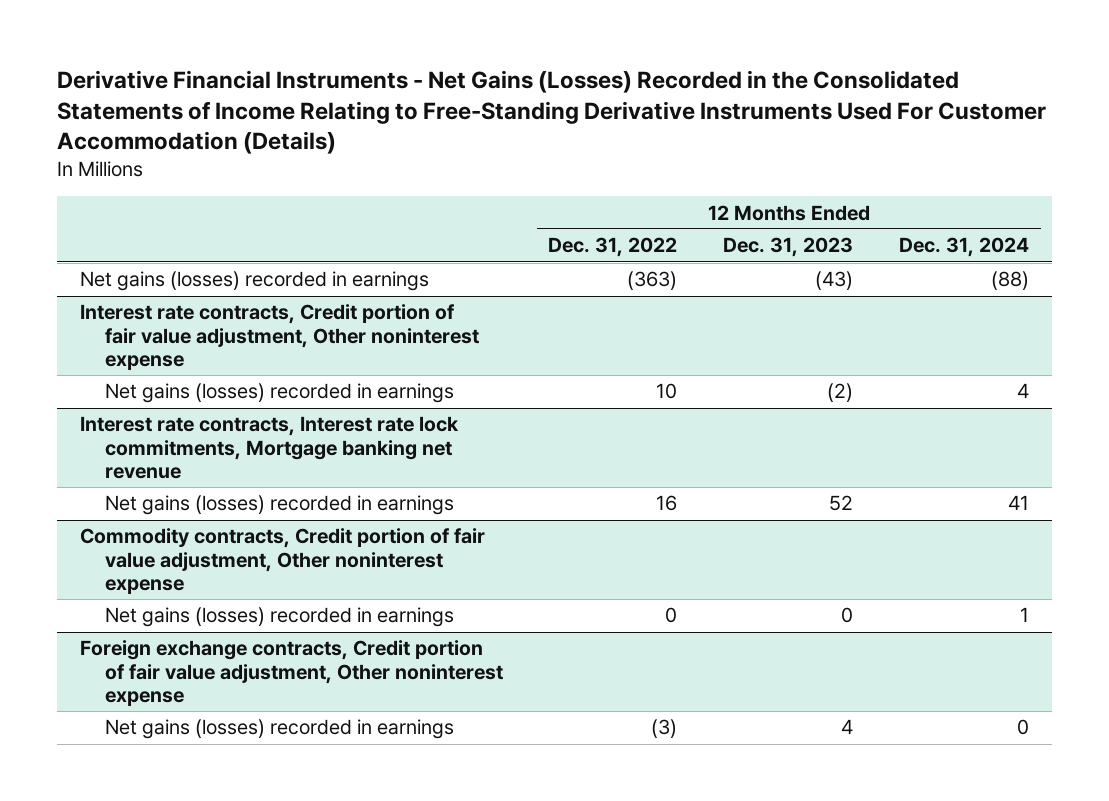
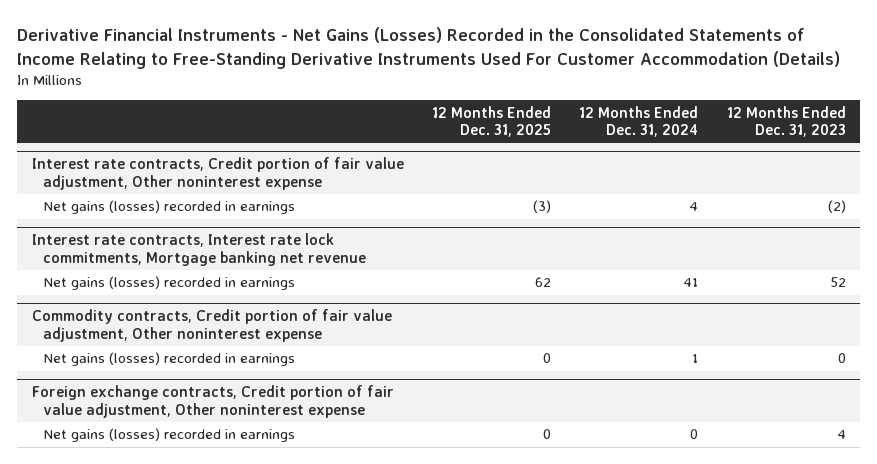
- | 12 Months Ended Dec. 31, 2022 | 12 Months Ended Dec. 31, 2023 | 12 Months Ended Dec. 31, 2024
+ | 12 Months Ended Dec. 31, 2025 | 12 Months Ended Dec. 31, 2024 | 12 Months Ended Dec. 31, 2023
- Net gains (losses) recorded in earnings | (363) | (43) | (88)

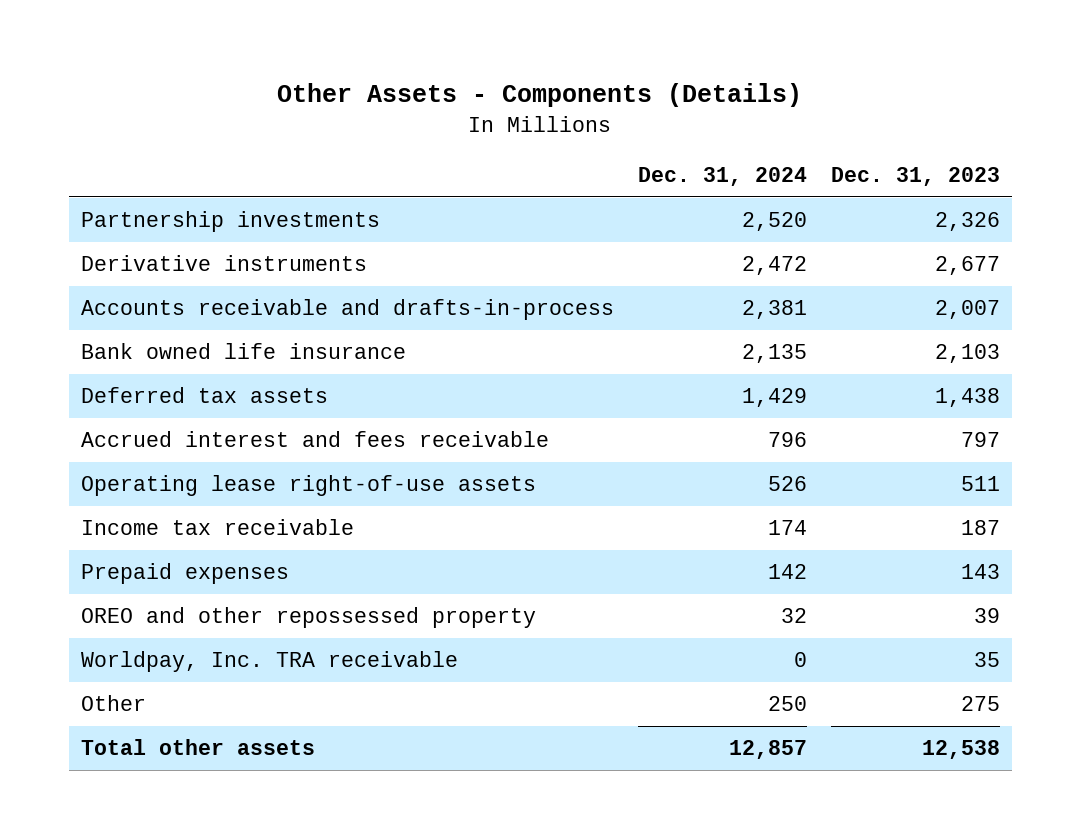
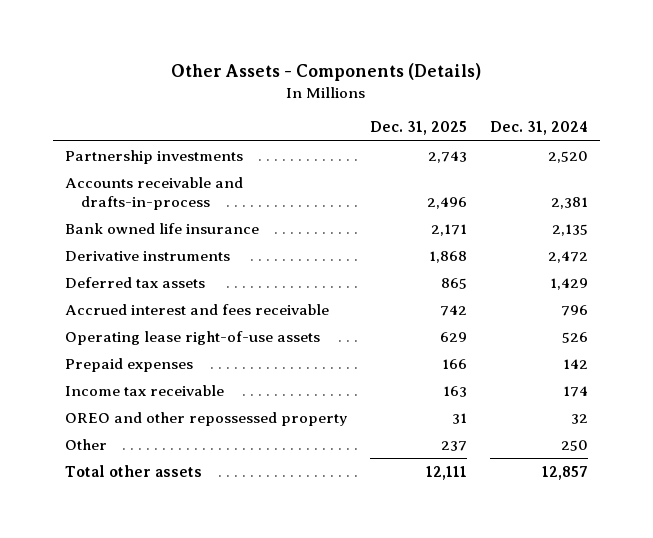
- | Dec. 31, 2024 | Dec. 31, 2023
+ | Dec. 31, 2025 | Dec. 31, 2024
moved down: Derivative instruments | 1,868 | 2,472
moved down: Income tax receivable | 163 | 174
- Worldpay, Inc. TRA receivable | 0 | 35

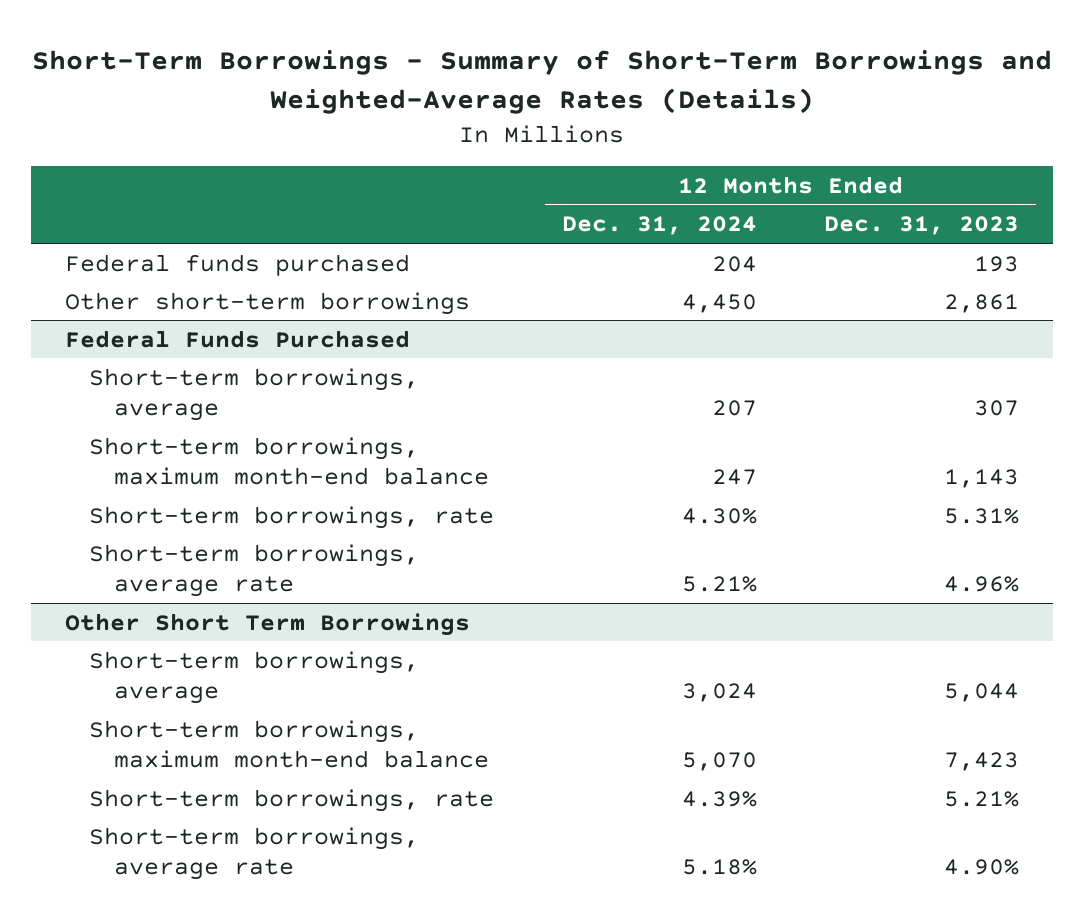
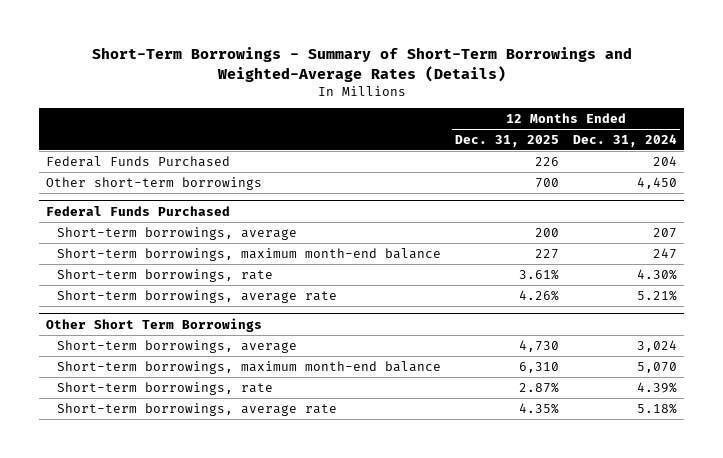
- | 12 Months Ended Dec. 31, 2024 | 12 Months Ended Dec. 31, 2023
+ | 12 Months Ended Dec. 31, 2025 | 12 Months Ended Dec. 31, 2024
- Federal funds purchased | 204 | 193
+ Federal Funds Purchased | 226 | 204

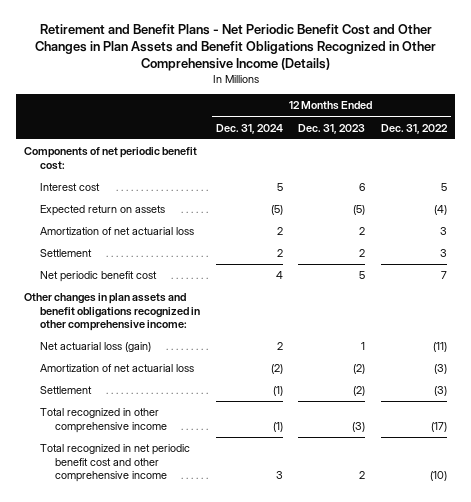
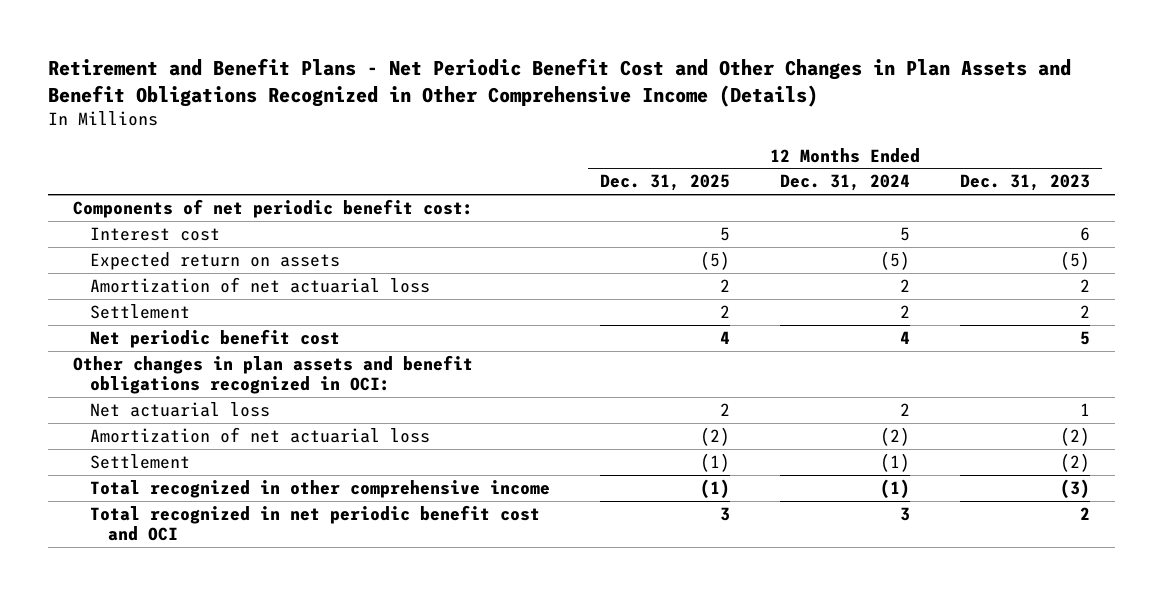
- | 12 Months Ended Dec. 31, 2024 | 12 Months Ended Dec. 31, 2023 | 12 Months Ended Dec. 31, 2022
+ | 12 Months Ended Dec. 31, 2025 | 12 Months Ended Dec. 31, 2024 | 12 Months Ended Dec. 31, 2023
- Other changes in plan assets and benefit obligations recognized in other comprehensive income:
- Net actuarial loss (gain) | 2 | 1 | (11)
+ Other changes in plan assets and benefit obligations recognized in OCI:
+ Net actuarial loss | 2 | 2 | 1
- Total recognized in net periodic benefit cost and other comprehensive income | 3 | 2 | (10)
+ Total recognized in net periodic benefit cost and OCI | 3 | 3 | 2

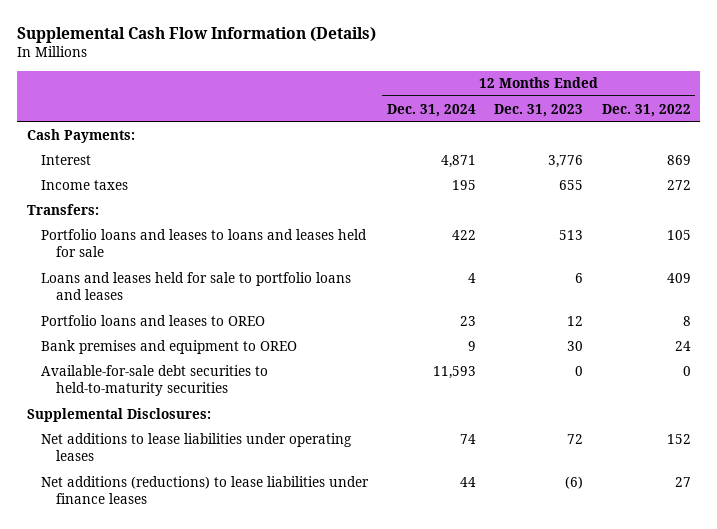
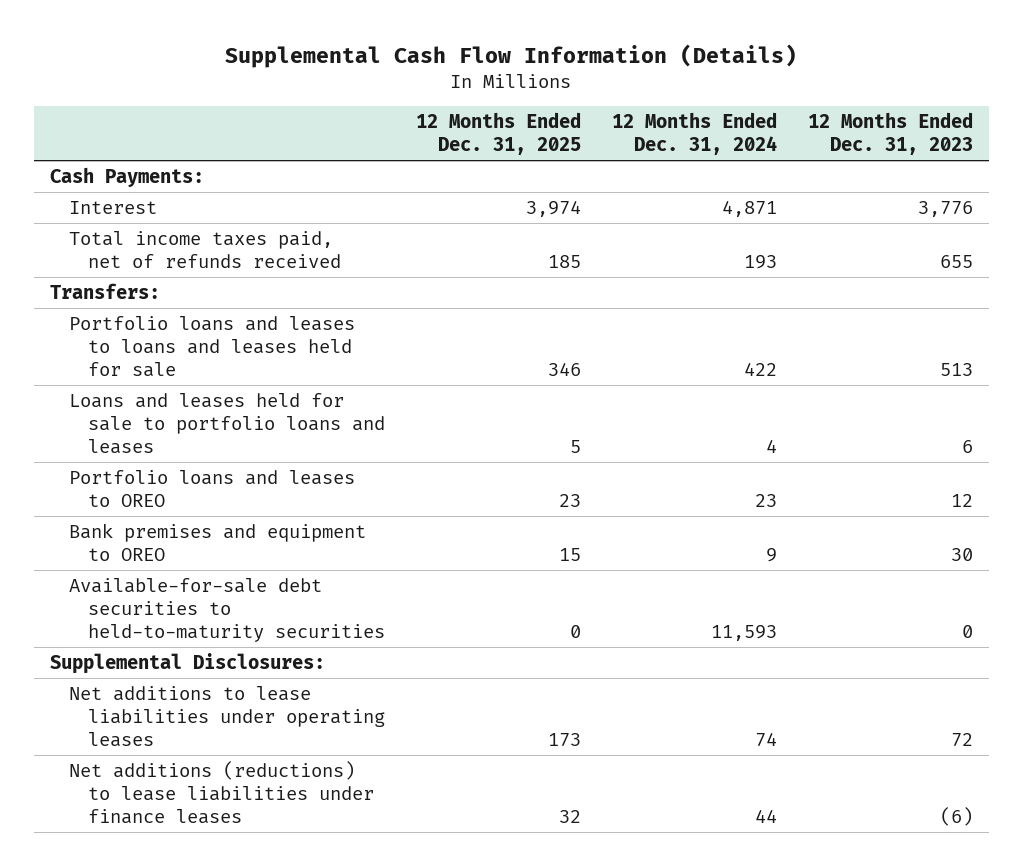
- | 12 Months Ended Dec. 31, 2024 | 12 Months Ended Dec. 31, 2023 | 12 Months Ended Dec. 31, 2022
+ | 12 Months Ended Dec. 31, 2025 | 12 Months Ended Dec. 31, 2024 | 12 Months Ended Dec. 31, 2023
- Income taxes | 195 | 655 | 272
+ Total income taxes paid, net of refunds received | 185 | 193 | 655

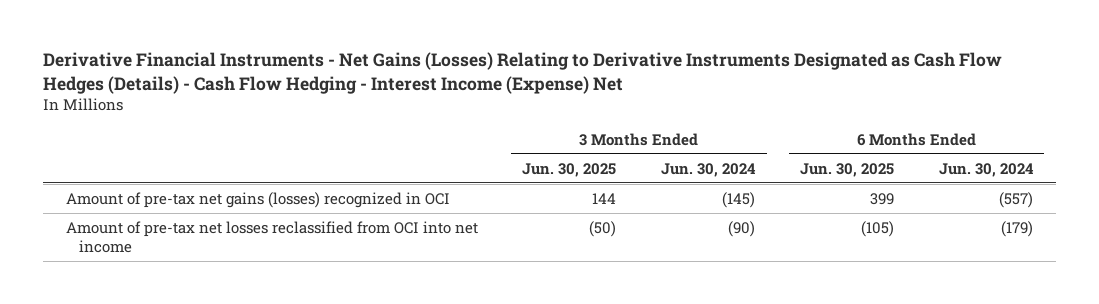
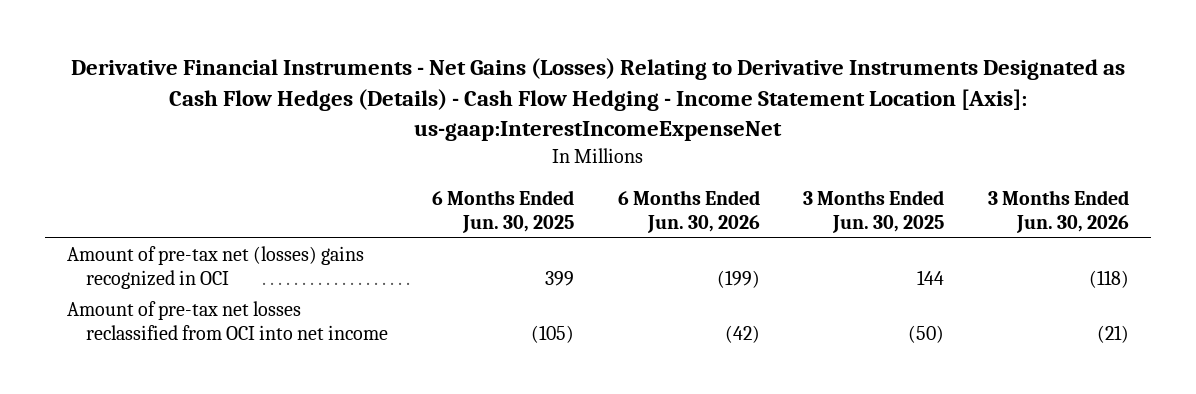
- Derivative Financial Instruments - Net Gains (Losses) Relating to Derivative Instruments Designated as Cash Flow Hedges (Details) - Cash Flow Hedging - Interest Income (Expense) Net
+ Derivative Financial Instruments - Net Gains (Losses) Relating to Derivative Instruments Designated as Cash Flow Hedges (Details) - Cash Flow Hedging - Income Statement Location [Axis]: us-gaap:InterestIncomeExpenseNet
- | 3 Months Ended Jun. 30, 2025 | 3 Months Ended Jun. 30, 2024 | 6 Months Ended Jun. 30, 2025 | 6 Months Ended Jun. 30, 2024
+ | 6 Months Ended Jun. 30, 2025 | 6 Months Ended Jun. 30, 2026 | 3 Months Ended Jun. 30, 2025 | 3 Months Ended Jun. 30, 2026
- Amount of pre-tax net gains (losses) recognized in OCI | 144 | (145) | 399 | (557)
+ Amount of pre-tax net (losses) gains recognized in OCI | 399 | (199) | 144 | (118)

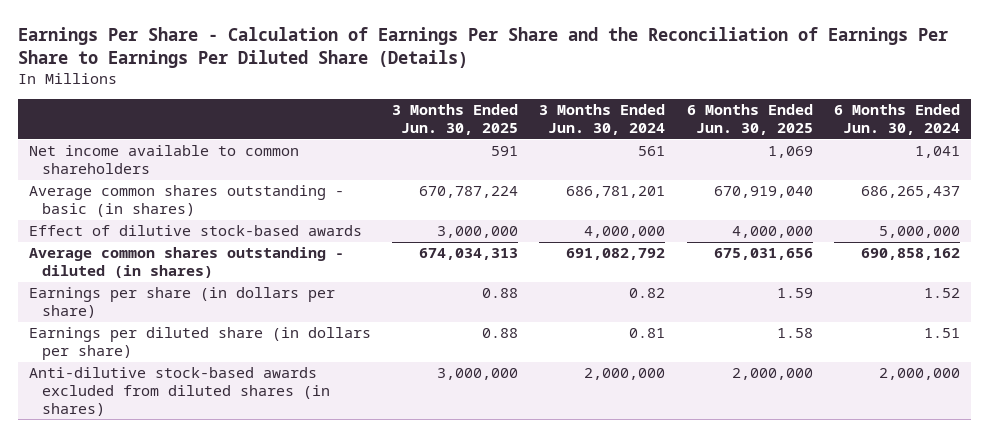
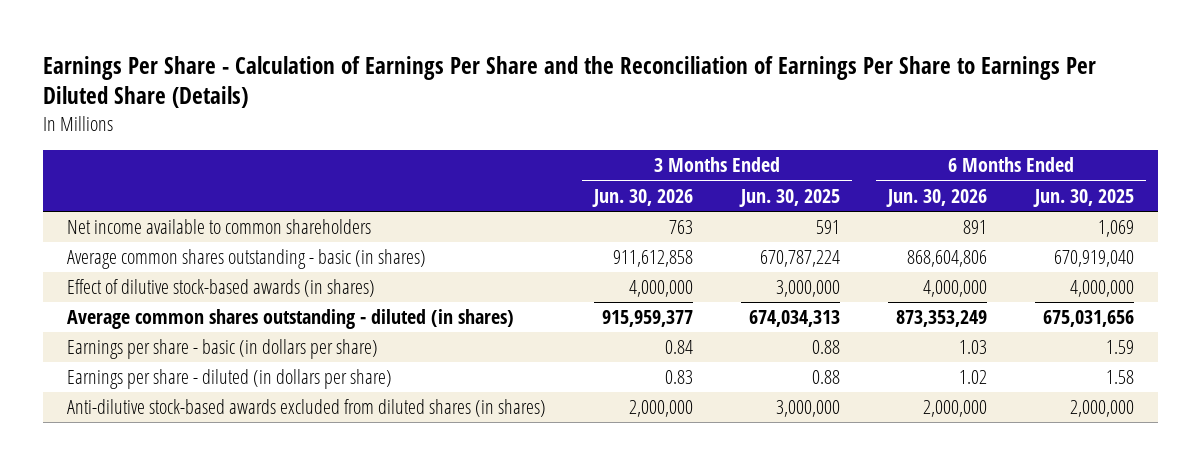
- | 3 Months Ended Jun. 30, 2025 | 3 Months Ended Jun. 30, 2024 | 6 Months Ended Jun. 30, 2025 | 6 Months Ended Jun. 30, 2024
+ | 3 Months Ended Jun. 30, 2026 | 3 Months Ended Jun. 30, 2025 | 6 Months Ended Jun. 30, 2026 | 6 Months Ended Jun. 30, 2025
- Effect of dilutive stock-based awards | 3,000,000 | 4,000,000 | 4,000,000 | 5,000,000
+ Effect of dilutive stock-based awards (in shares) | 4,000,000 | 3,000,000 | 4,000,000 | 4,000,000
- Earnings per share (in dollars per share) | 0.88 | 0.82 | 1.59 | 1.52
- Earnings per diluted share (in dollars per share) | 0.88 | 0.81 | 1.58 | 1.51
+ Earnings per share - basic (in dollars per share) | 0.84 | 0.88 | 1.03 | 1.59
+ Earnings per share - diluted (in dollars per share) | 0.83 | 0.88 | 1.02 | 1.58

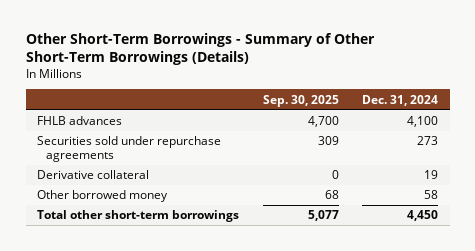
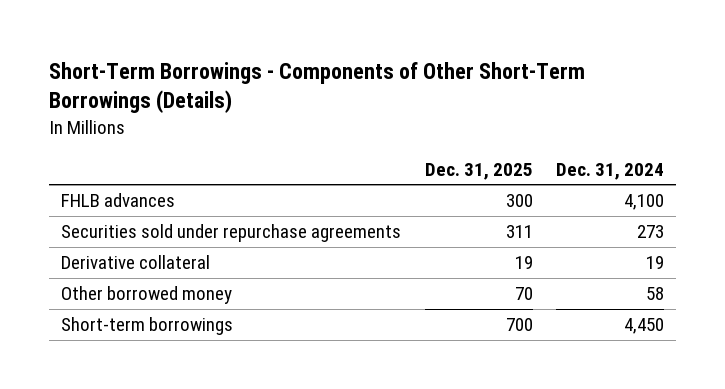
- Other Short-Term Borrowings - Summary of Other Short-Term Borrowings (Details)
+ Short-Term Borrowings - Components of Other Short-Term Borrowings (Details)
- | Sep. 30, 2025 | Dec. 31, 2024
+ | Dec. 31, 2025 | Dec. 31, 2024
- Total other short-term borrowings | 5,077 | 4,450
+ Short-term borrowings | 700 | 4,450

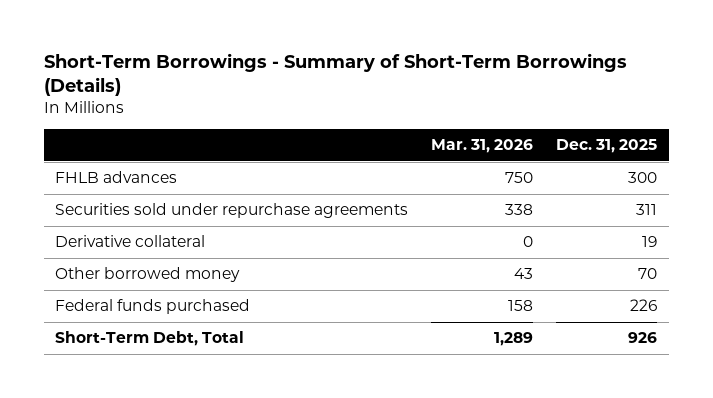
- Short-Term Borrowings - Components of Other Short-Term Borrowings (Details)
+ Short-Term Borrowings - Summary of Short-Term Borrowings (Details)
- | Dec. 31, 2025 | Dec. 31, 2024
+ | Mar. 31, 2026 | Dec. 31, 2025
- Short-term borrowings | 700 | 4,450
+ Federal funds purchased | 158 | 226
+ Short-Term Debt, Total | 1,289 | 926

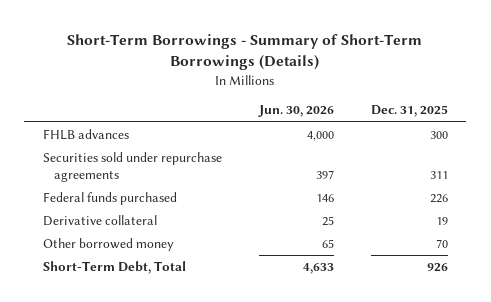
- | Mar. 31, 2026 | Dec. 31, 2025
+ | Jun. 30, 2026 | Dec. 31, 2025
moved up: Federal funds purchased | 146 | 226

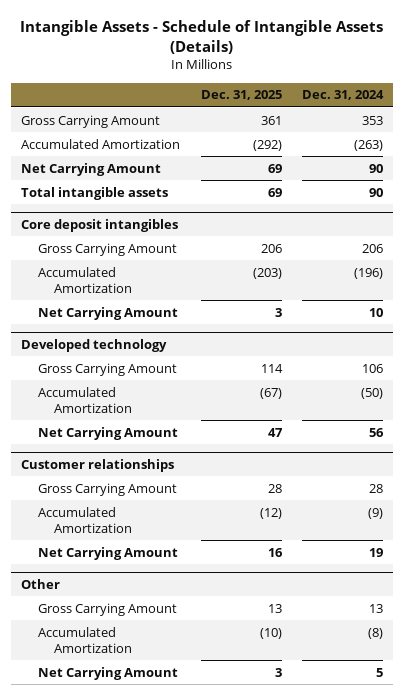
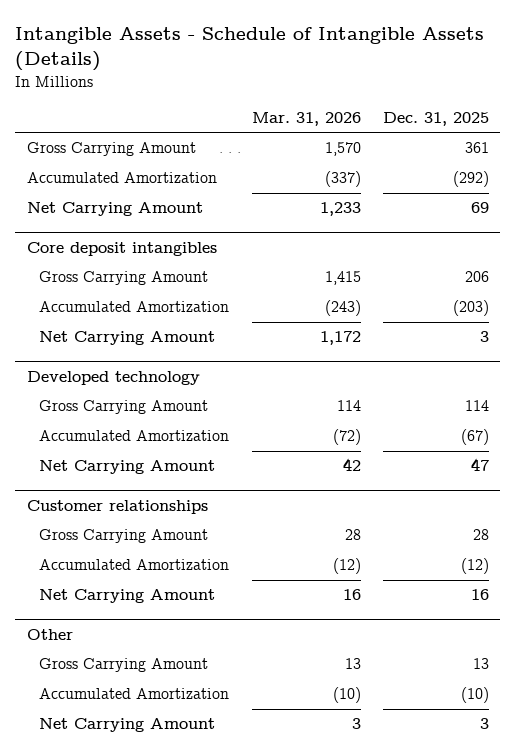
- | Dec. 31, 2025 | Dec. 31, 2024
+ | Mar. 31, 2026 | Dec. 31, 2025
- Total intangible assets | 69 | 90

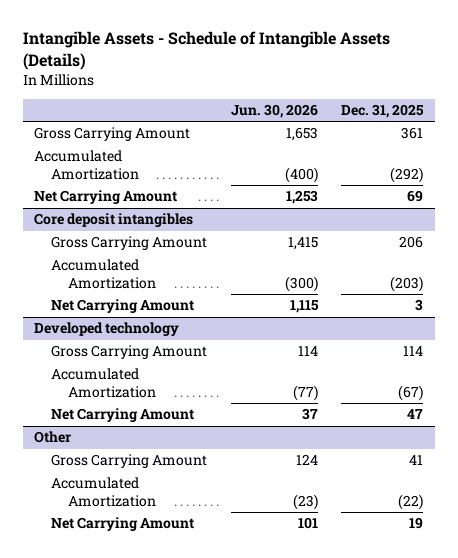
- | Mar. 31, 2026 | Dec. 31, 2025
+ | Jun. 30, 2026 | Dec. 31, 2025
- Customer relationships
- Gross Carrying Amount | 28 | 28
- Accumulated Amortization | (12) | (12)
- Net Carrying Amount | 16 | 16
@ Other
- Gross Carrying Amount | 13 | 13
- Accumulated Amortization | (10) | (10)
- Net Carrying Amount | 3 | 3
+ Gross Carrying Amount | 124 | 41
+ Accumulated Amortization | (23) | (22)
+ Net Carrying Amount | 101 | 19

